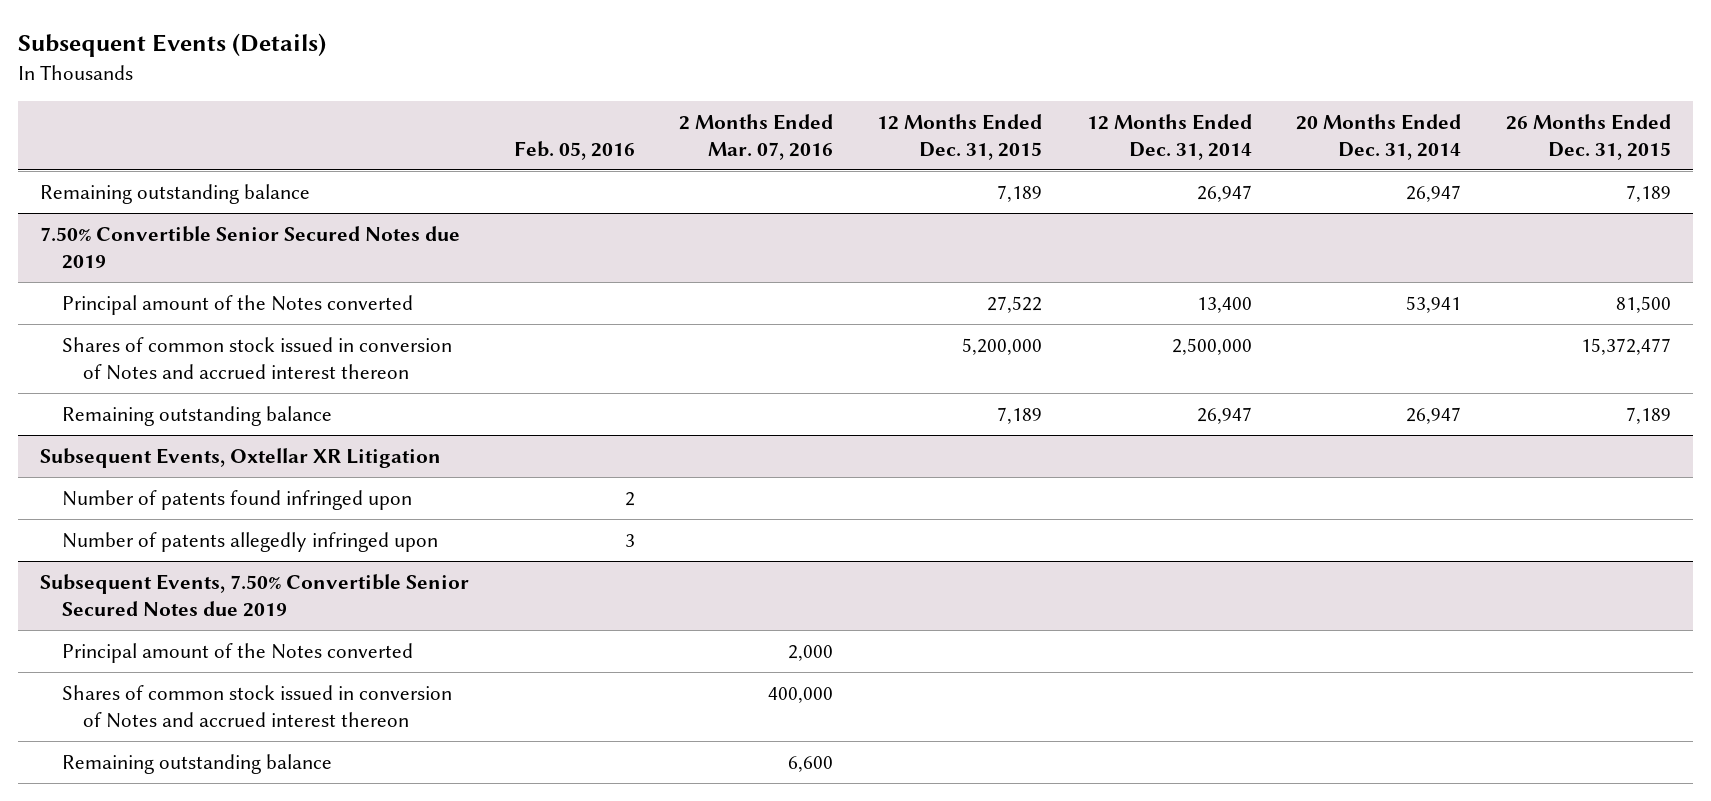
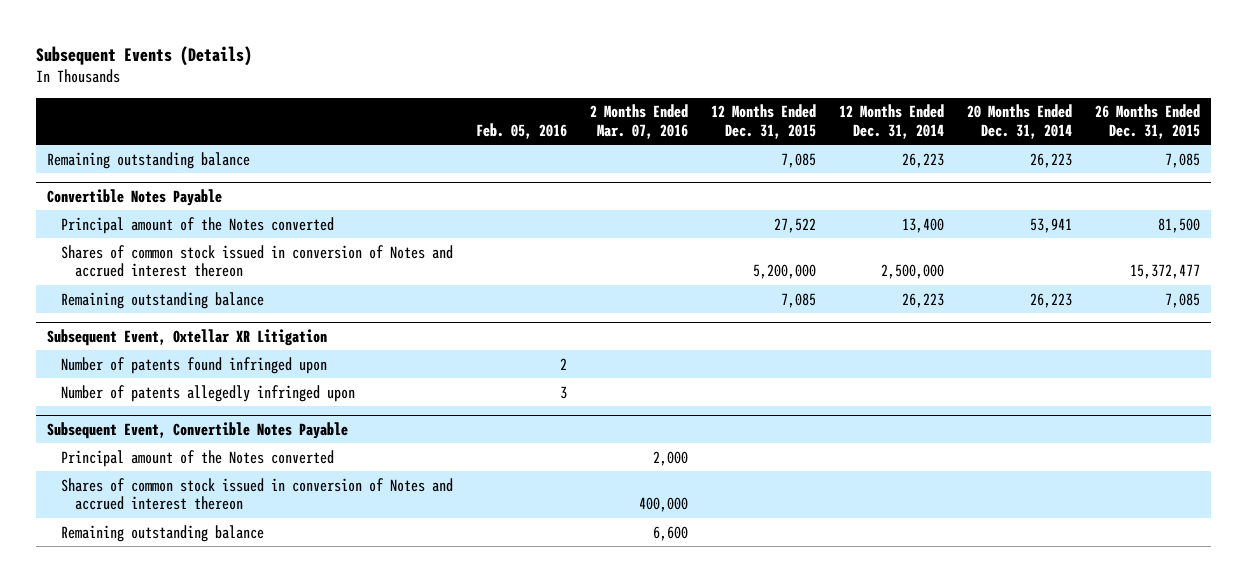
- Remaining outstanding balance | | | 7,189 | 26,947 | 26,947 | 7,189
- 7.50% Convertible Senior Secured Notes due 2019
+ Remaining outstanding balance | | | 7,085 | 26,223 | 26,223 | 7,085
+ Convertible Notes Payable
- Remaining outstanding balance | | | 7,189 | 26,947 | 26,947 | 7,189
- Subsequent Events, Oxtellar XR Litigation
+ Remaining outstanding balance | | | 7,085 | 26,223 | 26,223 | 7,085
+ Subsequent Event, Oxtellar XR Litigation
- Subsequent Events, 7.50% Convertible Senior Secured Notes due 2019
+ Subsequent Event, Convertible Notes Payable

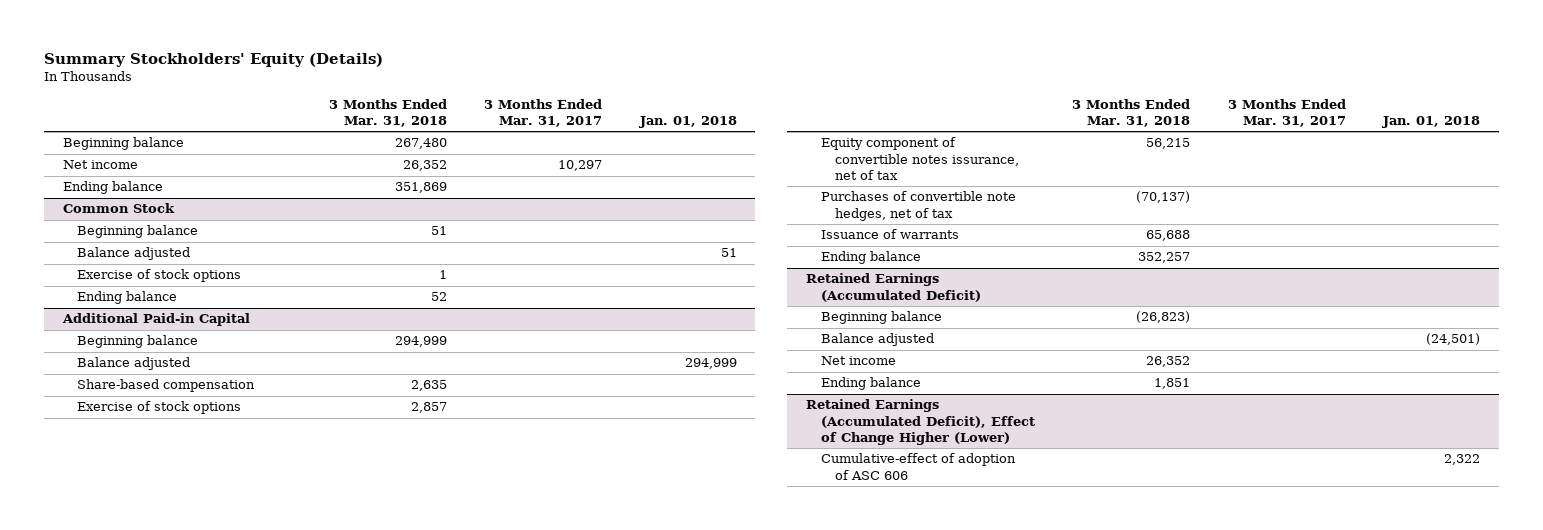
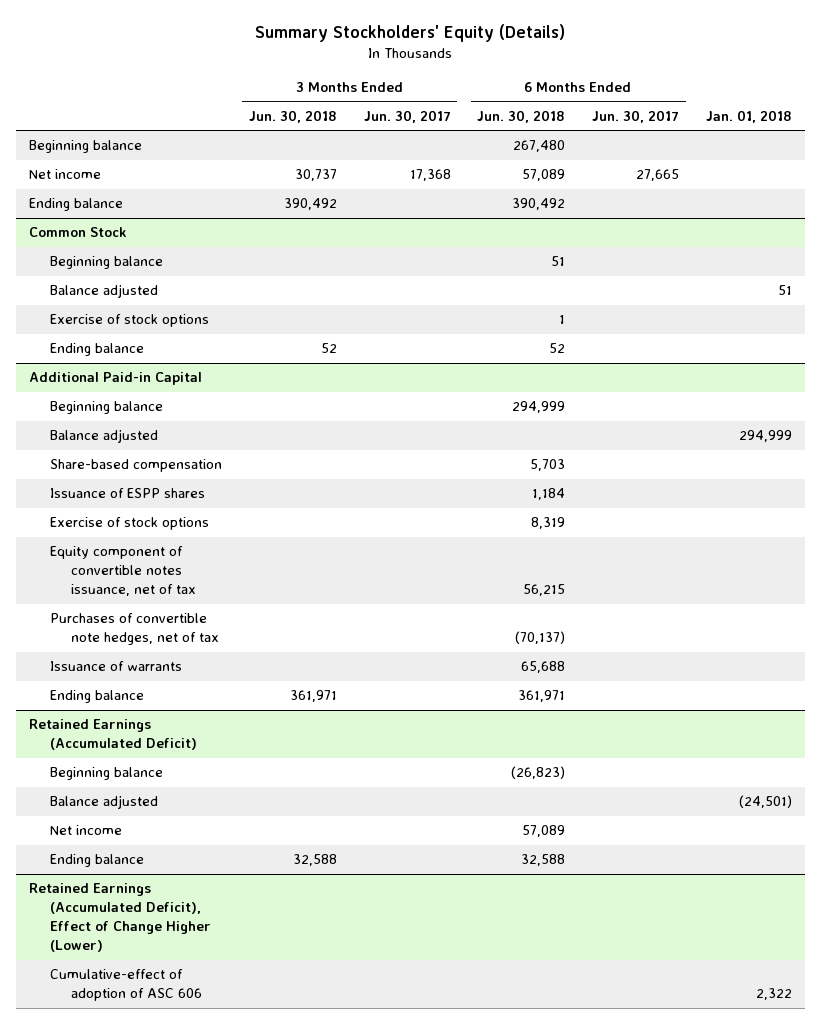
- | 3 Months Ended Mar. 31, 2018 | 3 Months Ended Mar. 31, 2017 | Jan. 01, 2018
+ | 3 Months Ended Jun. 30, 2018 | 3 Months Ended Jun. 30, 2017 | 6 Months Ended Jun. 30, 2018 | 6 Months Ended Jun. 30, 2017 | Jan. 01, 2018
@ Additional Paid-in Capital
+ Issuance of ESPP shares | | | 1,184 | |
- Equity component of convertible notes issurance, net of tax | 56,215 | |
+ Equity component of convertible notes issuance, net of tax | | | 56,215 | |

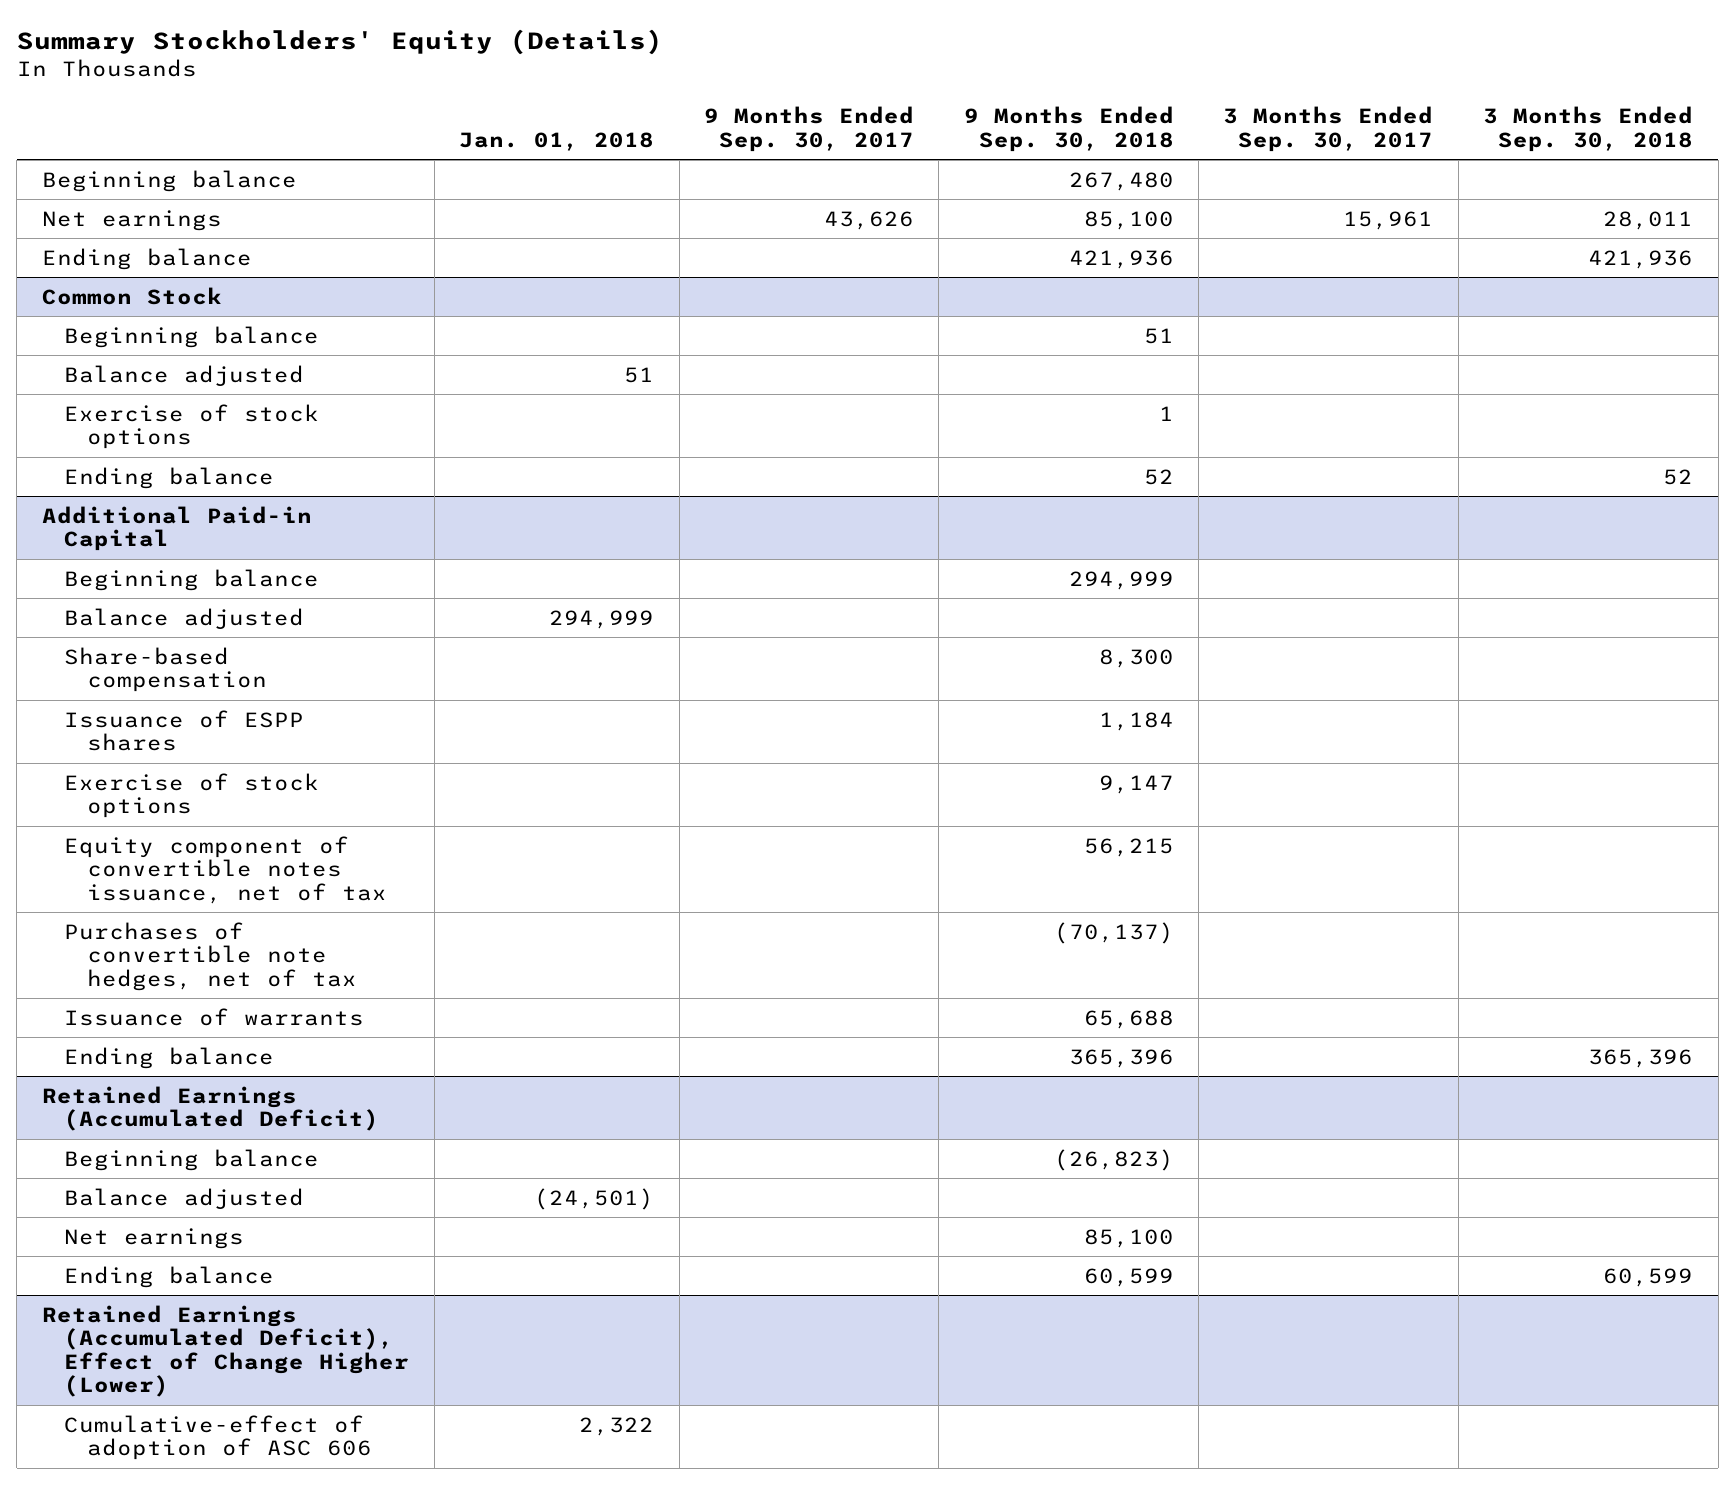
- | 3 Months Ended Jun. 30, 2018 | 3 Months Ended Jun. 30, 2017 | 6 Months Ended Jun. 30, 2018 | 6 Months Ended Jun. 30, 2017 | Jan. 01, 2018
+ | Jan. 01, 2018 | 9 Months Ended Sep. 30, 2017 | 9 Months Ended Sep. 30, 2018 | 3 Months Ended Sep. 30, 2017 | 3 Months Ended Sep. 30, 2018
- Net income | 30,737 | 17,368 | 57,089 | 27,665 |
+ Net earnings | | 43,626 | 85,100 | 15,961 | 28,011
@ Retained Earnings (Accumulated Deficit)
- Net income | | | 57,089 | |
+ Net earnings | | | 85,100 | |

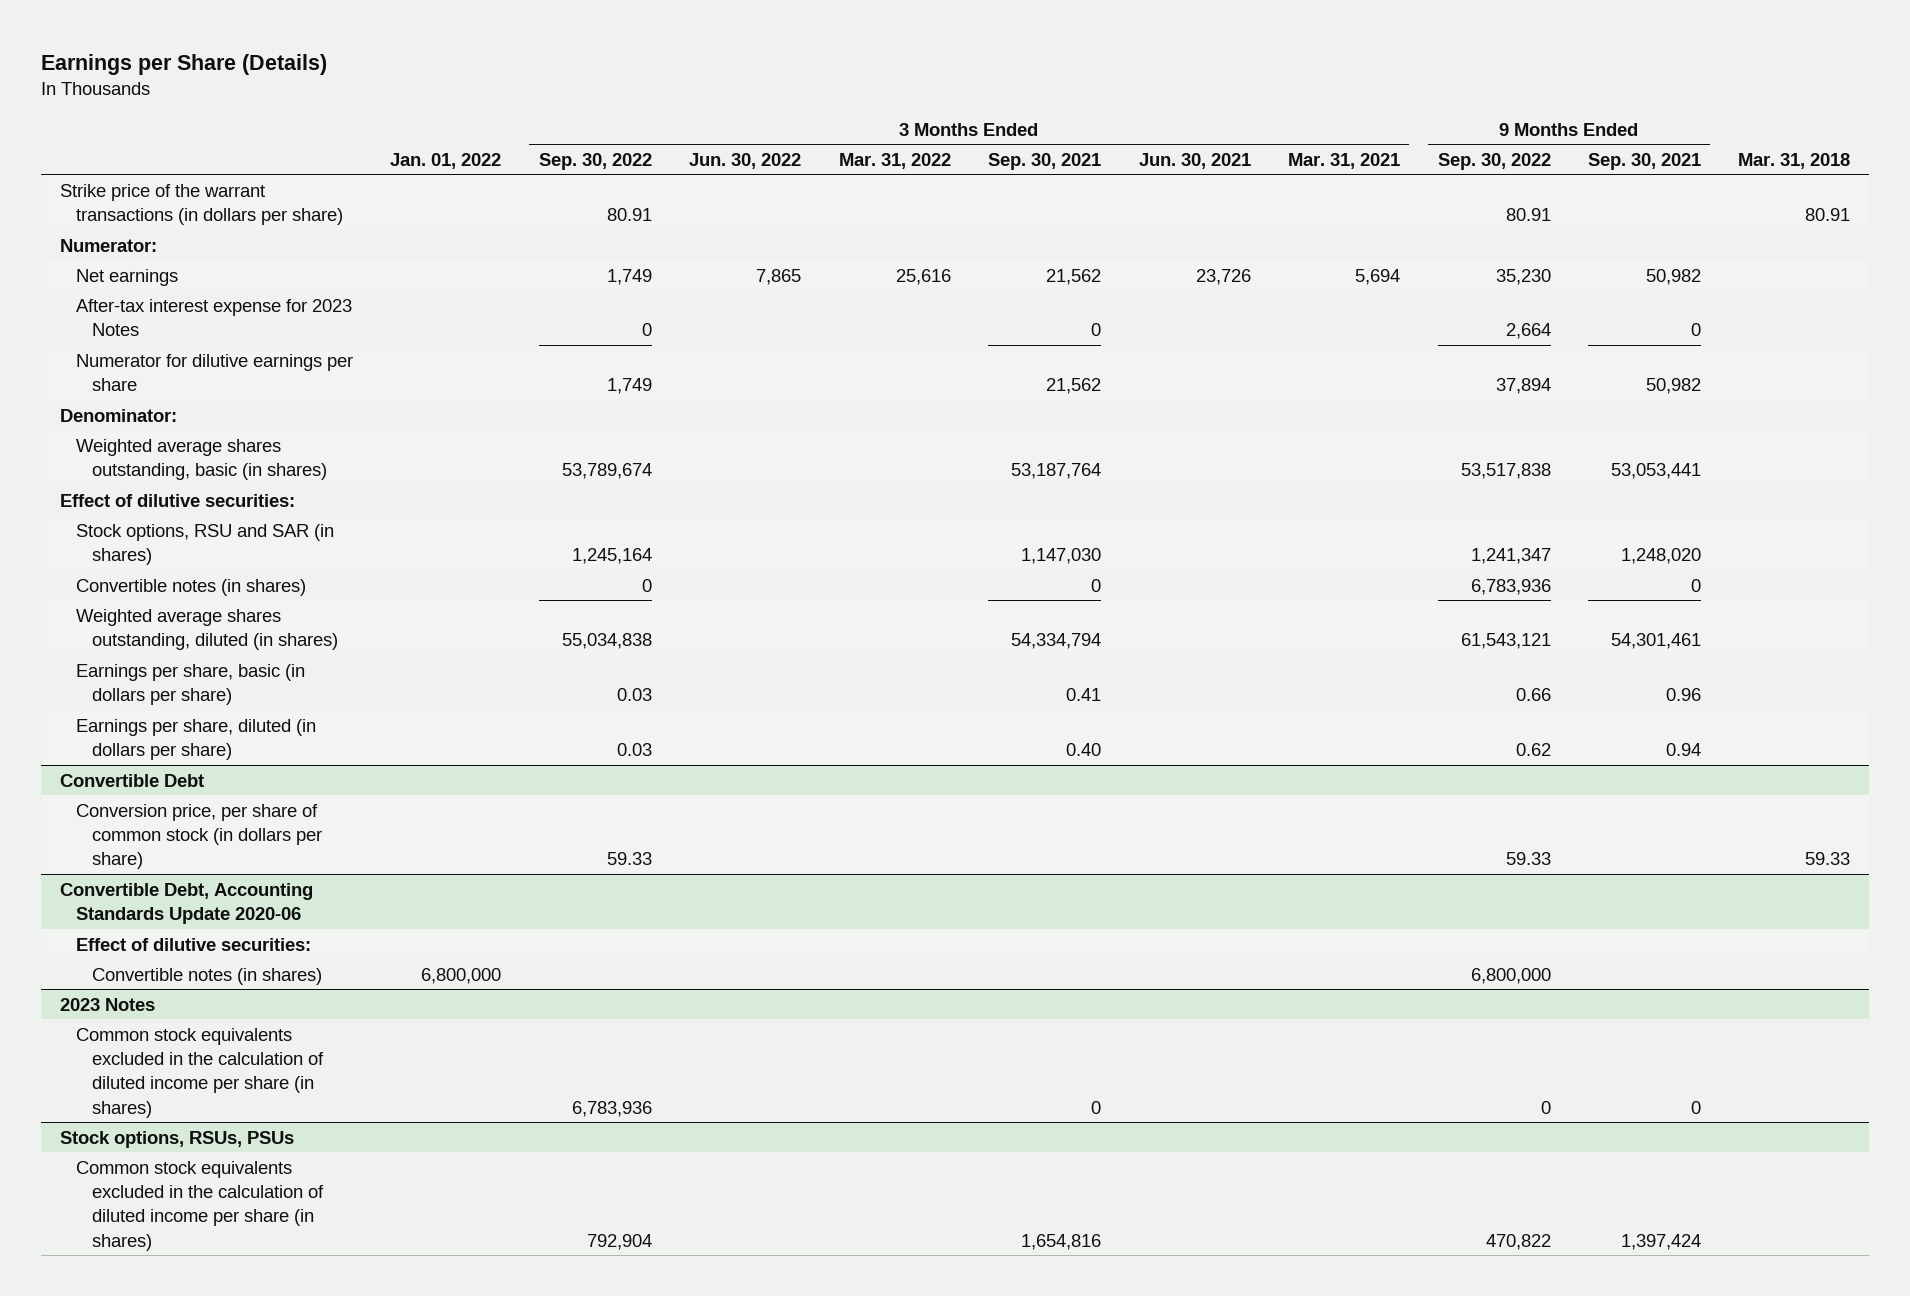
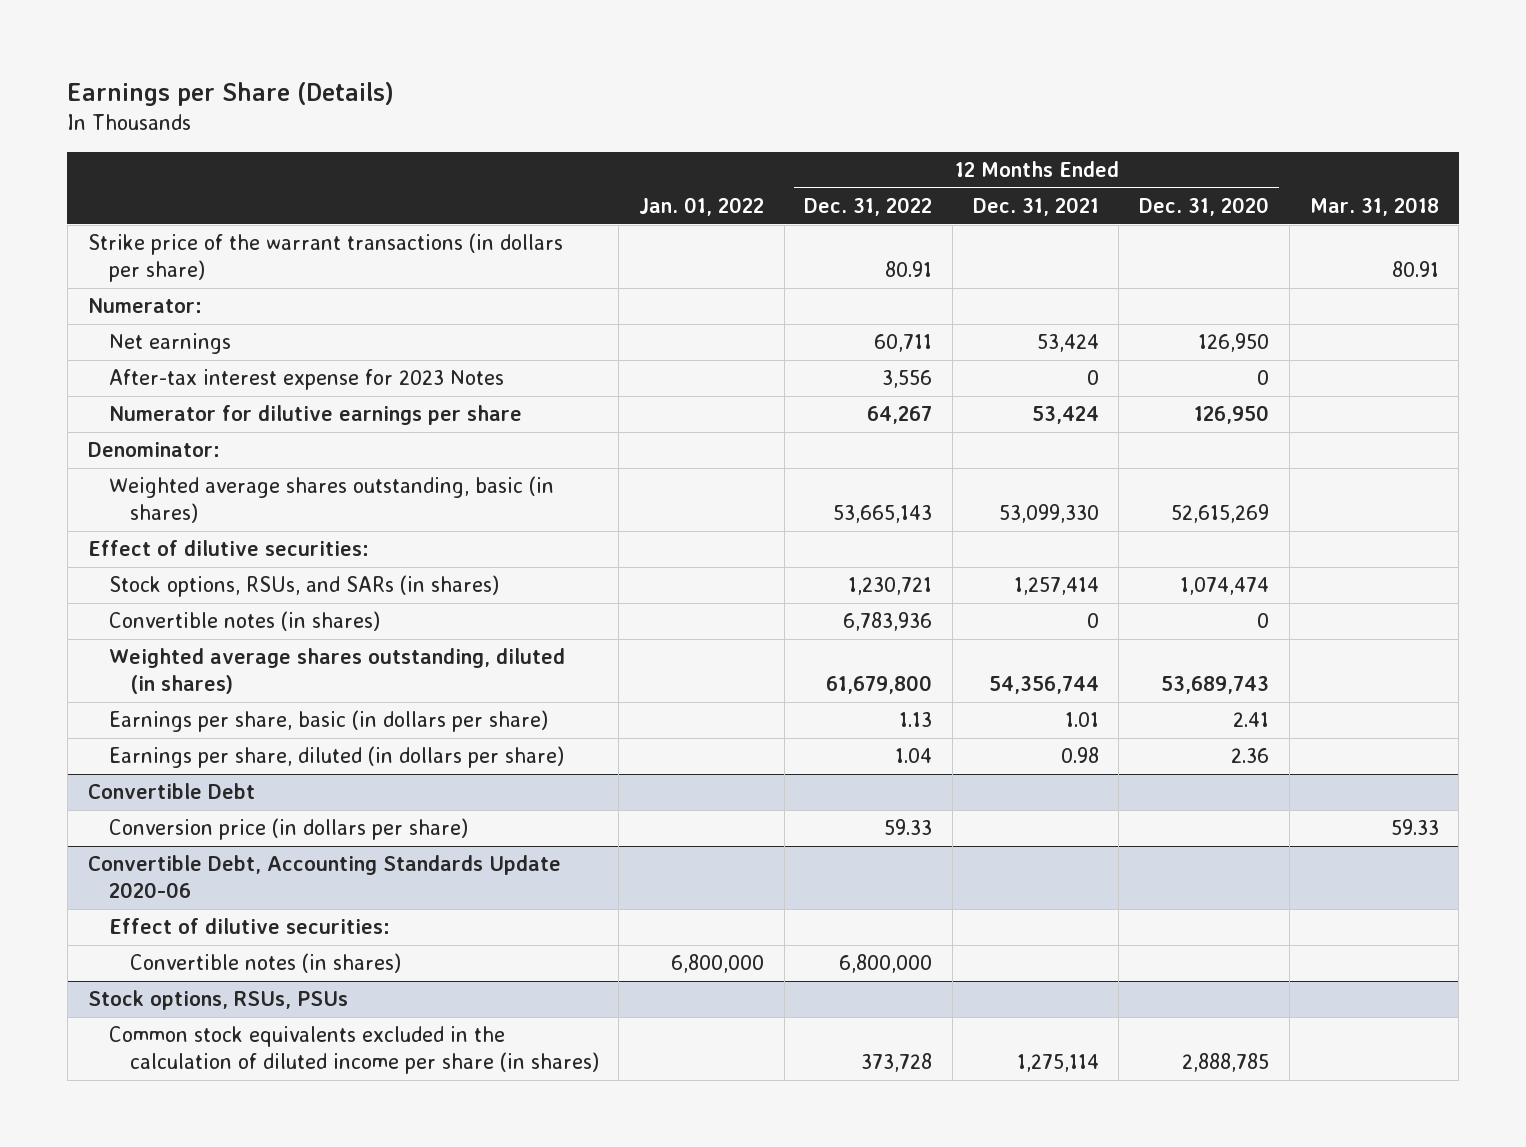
- | Jan. 01, 2022 | 3 Months Ended Sep. 30, 2022 | 3 Months Ended Jun. 30, 2022 | 3 Months Ended Mar. 31, 2022 | 3 Months Ended Sep. 30, 2021 | 3 Months Ended Jun. 30, 2021 | 3 Months Ended Mar. 31, 2021 | 9 Months Ended Sep. 30, 2022 | 9 Months Ended Sep. 30, 2021 | Mar. 31, 2018
+ | Jan. 01, 2022 | 12 Months Ended Dec. 31, 2022 | 12 Months Ended Dec. 31, 2021 | 12 Months Ended Dec. 31, 2020 | Mar. 31, 2018
- Stock options, RSU and SAR (in shares) | | 1,245,164 | | | 1,147,030 | | | 1,241,347 | 1,248,020 |
+ Stock options, RSUs, and SARs (in shares) | | 1,230,721 | 1,257,414 | 1,074,474 |
@ Convertible Debt
- Conversion price, per share of common stock (in dollars per share) | | 59.33 | | | | | | 59.33 | | 59.33
+ Conversion price (in dollars per share) | | 59.33 | | | 59.33
- 2023 Notes
- Common stock equivalents excluded in the calculation of diluted income per share (in shares) | | 6,783,936 | | | 0 | | | 0 | 0 |

